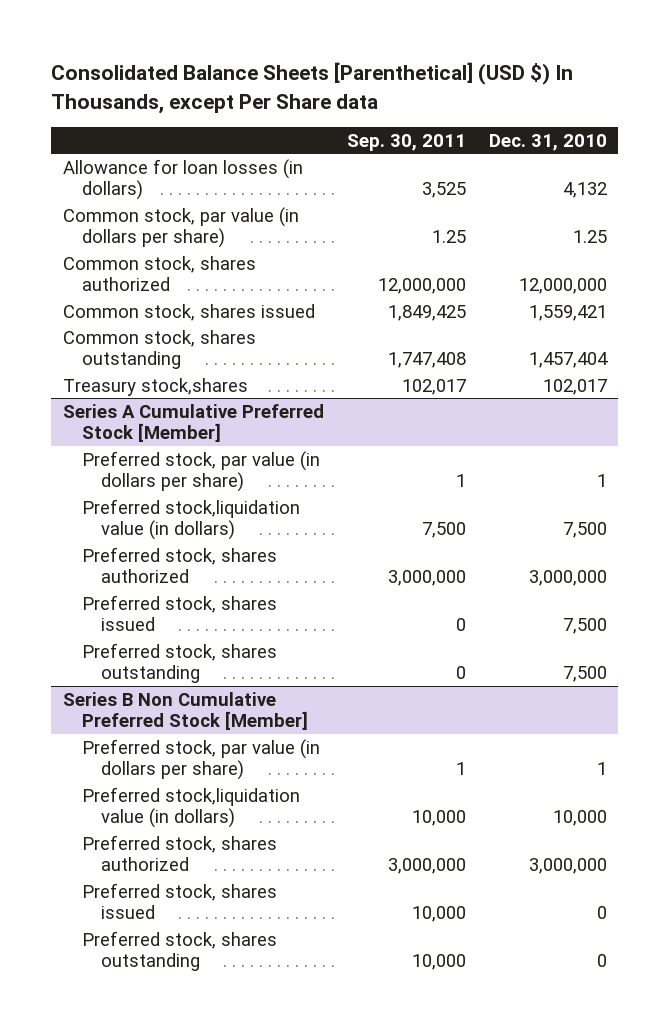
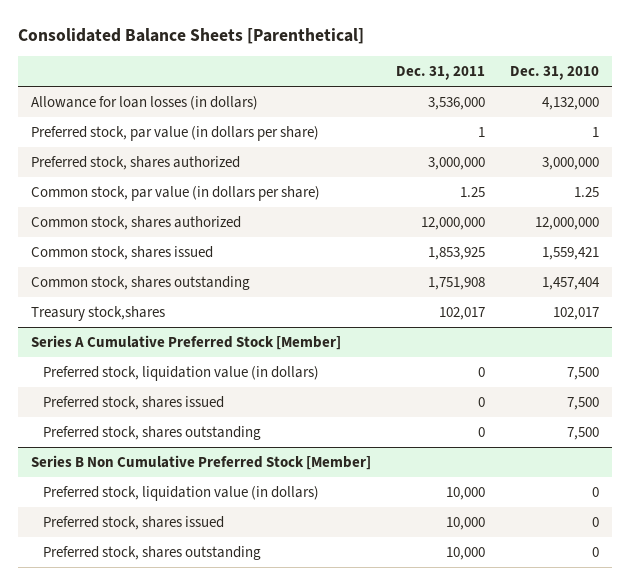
- Consolidated Balance Sheets [Parenthetical] (USD $) In Thousands, except Per Share data
+ Consolidated Balance Sheets [Parenthetical]
- | Sep. 30, 2011 | Dec. 31, 2010
+ | Dec. 31, 2011 | Dec. 31, 2010
- Allowance for loan losses (in dollars) | 3,525 | 4,132
+ Allowance for loan losses (in dollars) | 3,536,000 | 4,132,000
+ Preferred stock, par value (in dollars per share) | 1 | 1
+ Preferred stock, shares authorized | 3,000,000 | 3,000,000
@ Series A Cumulative Preferred Stock [Member]
- Preferred stock, par value (in dollars per share) | 1 | 1
- Preferred stock,liquidation value (in dollars) | 7,500 | 7,500
- Preferred stock, shares authorized | 3,000,000 | 3,000,000
+ Preferred stock, liquidation value (in dollars) | 0 | 7,500
@ Series B Non Cumulative Preferred Stock [Member]
- Preferred stock, par value (in dollars per share) | 1 | 1
- Preferred stock,liquidation value (in dollars) | 10,000 | 10,000
- Preferred stock, shares authorized | 3,000,000 | 3,000,000
+ Preferred stock, liquidation value (in dollars) | 10,000 | 0

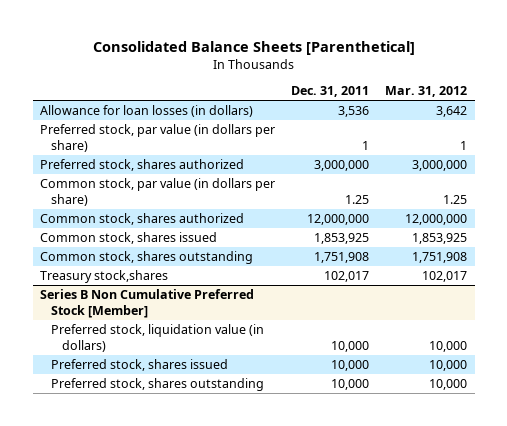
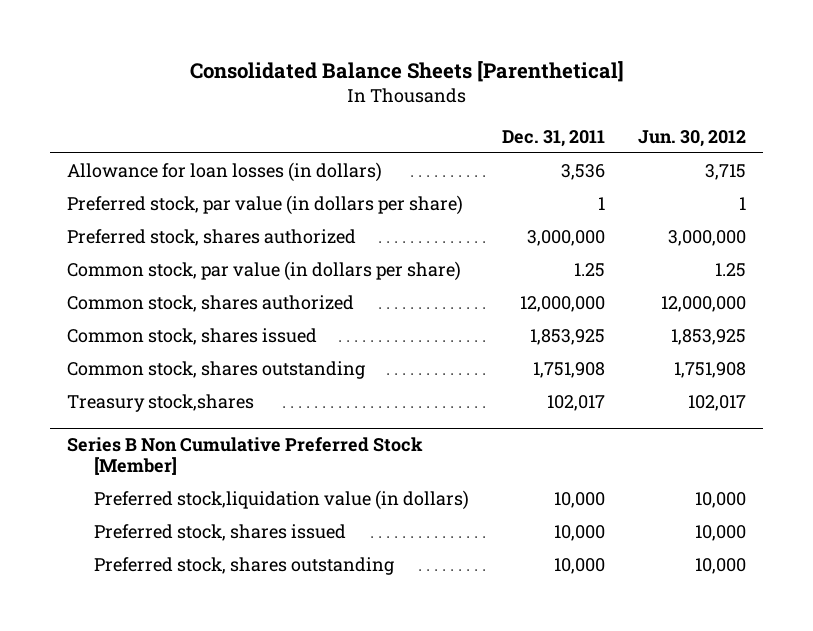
- | Dec. 31, 2011 | Mar. 31, 2012
+ | Dec. 31, 2011 | Jun. 30, 2012
@ Series B Non Cumulative Preferred Stock [Member]
- Preferred stock, liquidation value (in dollars) | 10,000 | 10,000
+ Preferred stock,liquidation value (in dollars) | 10,000 | 10,000

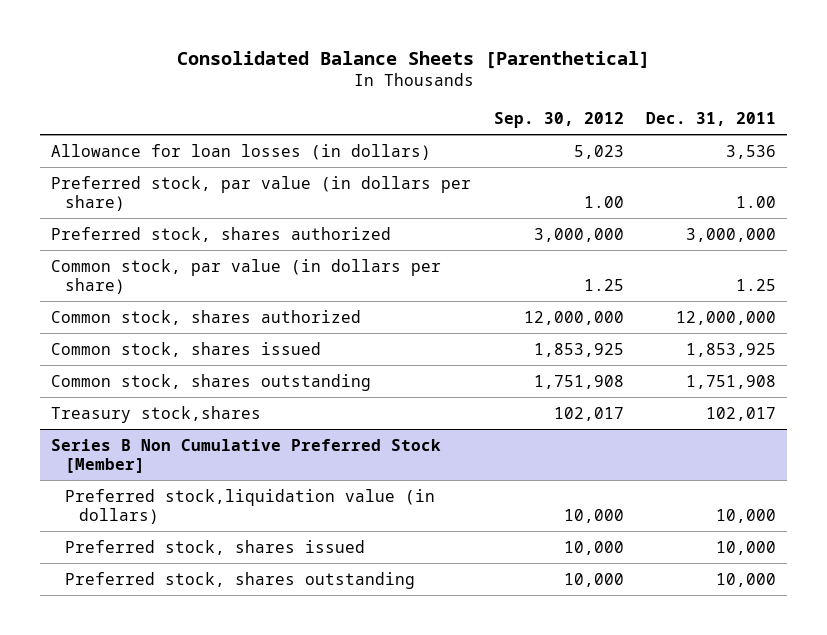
- | Dec. 31, 2011 | Jun. 30, 2012
+ | Sep. 30, 2012 | Dec. 31, 2011
- Preferred stock, par value (in dollars per share) | 1 | 1
+ Preferred stock, par value (in dollars per share) | 1.00 | 1.00

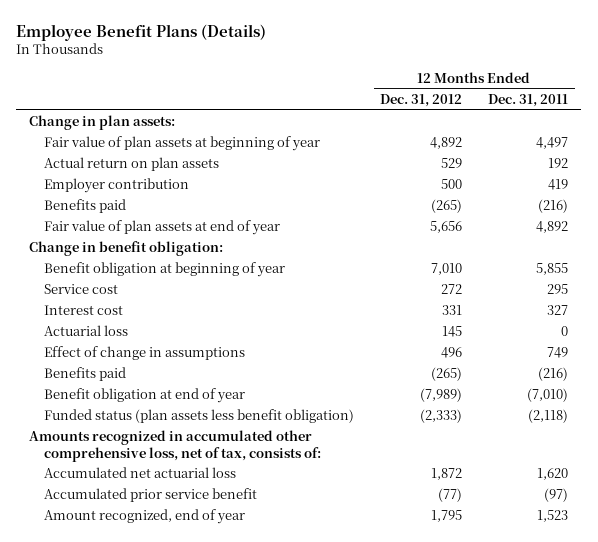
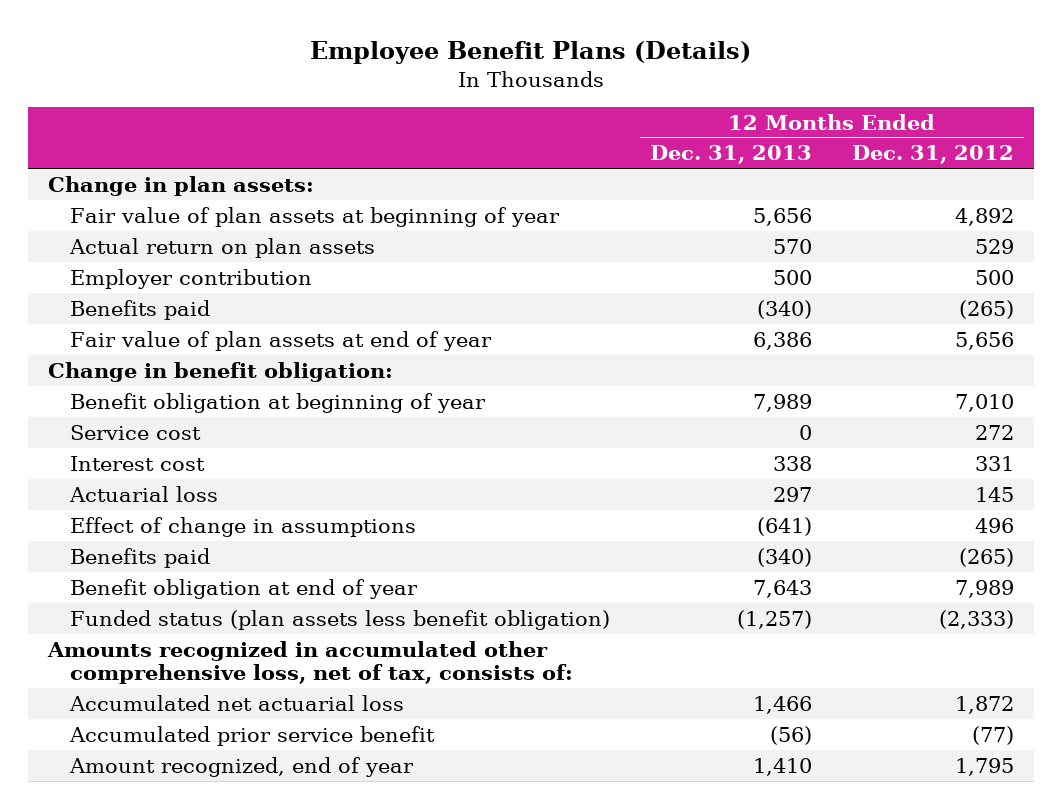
- | 12 Months Ended Dec. 31, 2012 | 12 Months Ended Dec. 31, 2011
+ | 12 Months Ended Dec. 31, 2013 | 12 Months Ended Dec. 31, 2012
- Benefit obligation at end of year | (7,989) | (7,010)
+ Benefit obligation at end of year | 7,643 | 7,989

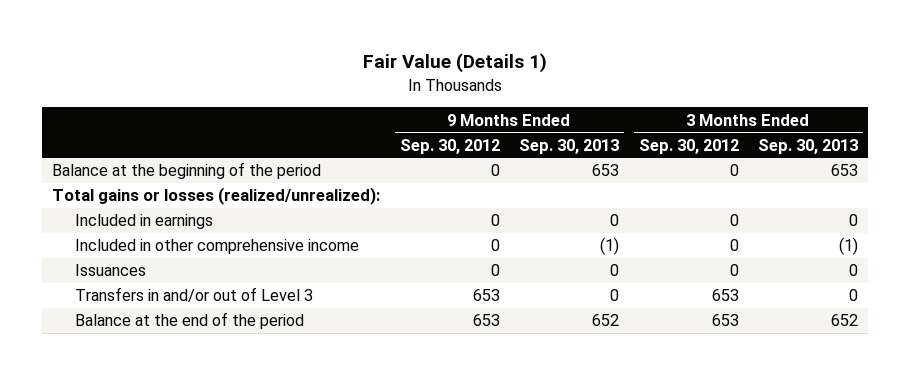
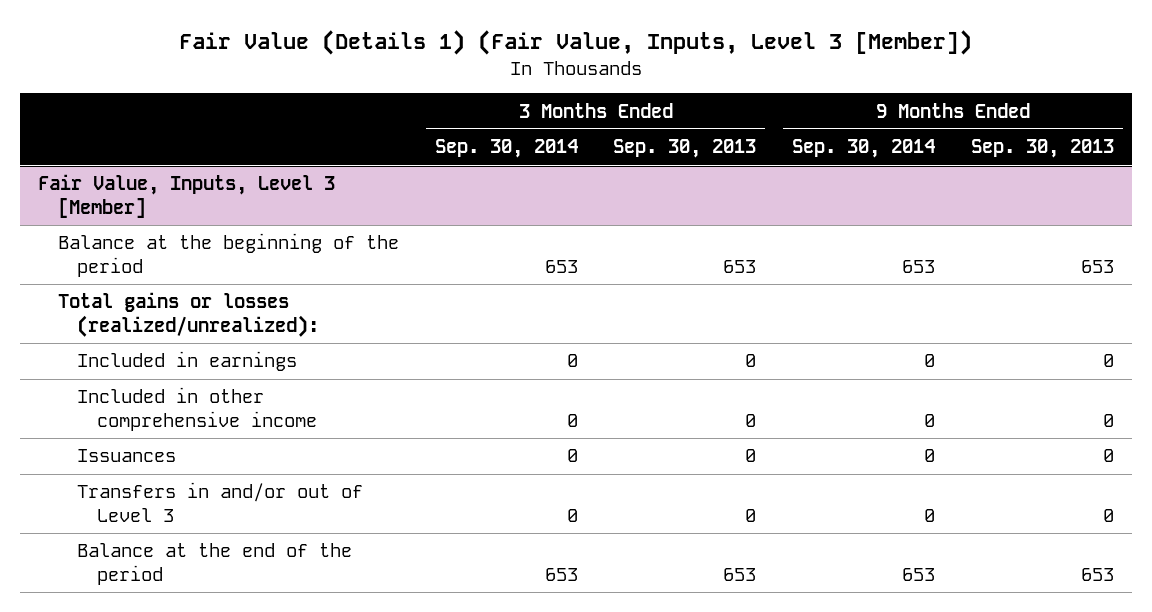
- Fair Value (Details 1)
+ Fair Value (Details 1) (Fair Value, Inputs, Level 3 [Member])
- | 9 Months Ended Sep. 30, 2012 | 9 Months Ended Sep. 30, 2013 | 3 Months Ended Sep. 30, 2012 | 3 Months Ended Sep. 30, 2013
+ | 3 Months Ended Sep. 30, 2014 | 3 Months Ended Sep. 30, 2013 | 9 Months Ended Sep. 30, 2014 | 9 Months Ended Sep. 30, 2013
+ Fair Value, Inputs, Level 3 [Member]
- Included in other comprehensive income | 0 | (1) | 0 | (1)
+ Included in other comprehensive income | 0 | 0 | 0 | 0
- Balance at the end of the period | 653 | 652 | 653 | 652
+ Balance at the end of the period | 653 | 653 | 653 | 653

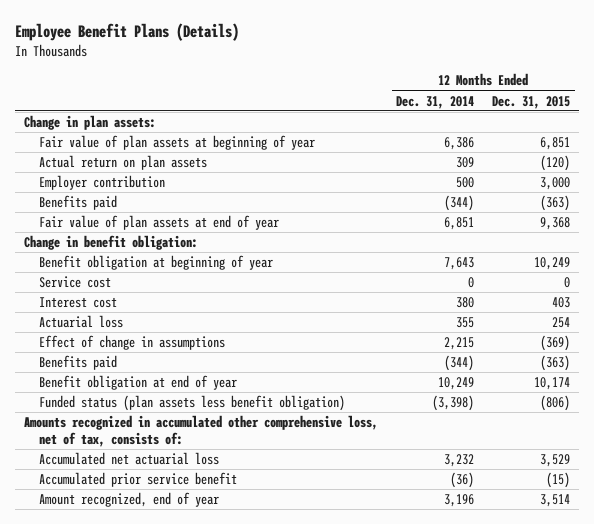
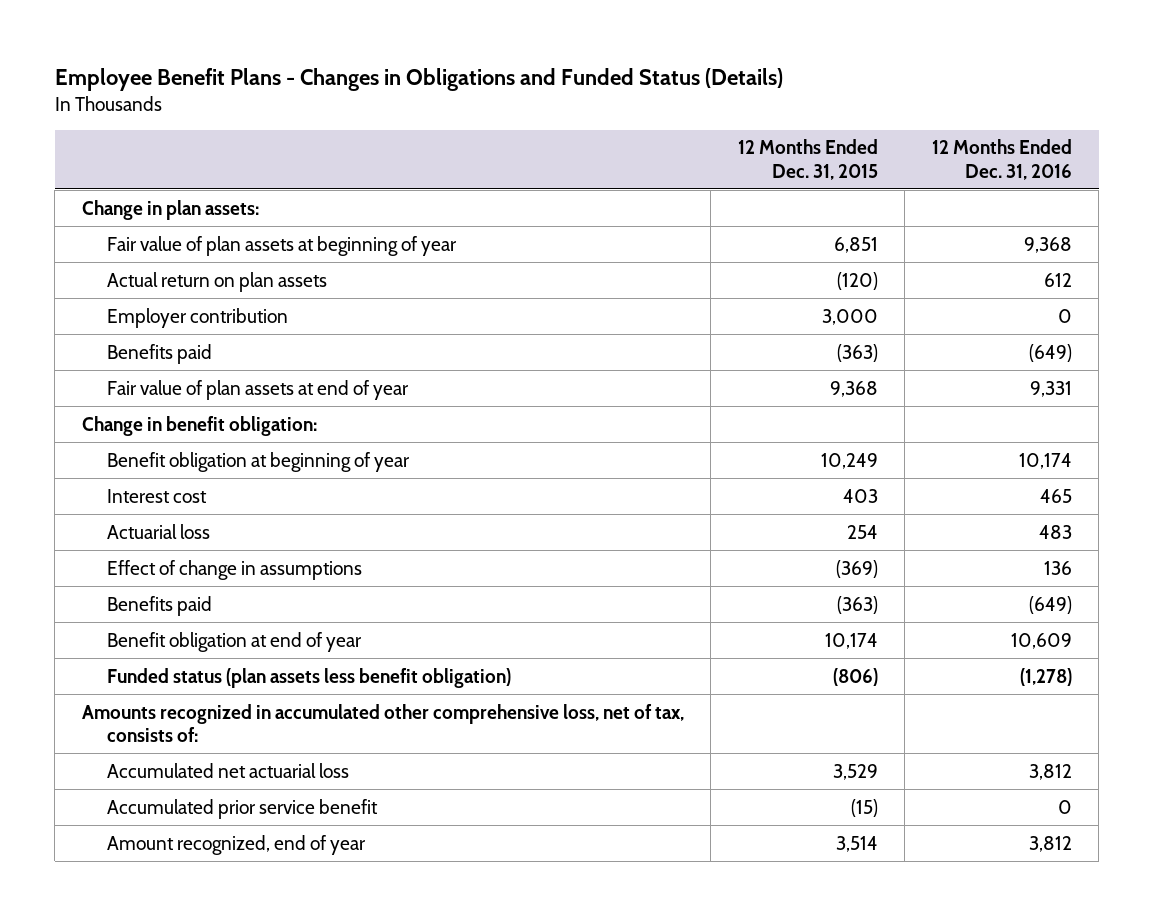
- Employee Benefit Plans (Details)
+ Employee Benefit Plans - Changes in Obligations and Funded Status (Details)
- | 12 Months Ended Dec. 31, 2014 | 12 Months Ended Dec. 31, 2015
+ | 12 Months Ended Dec. 31, 2015 | 12 Months Ended Dec. 31, 2016
- Service cost | 0 | 0

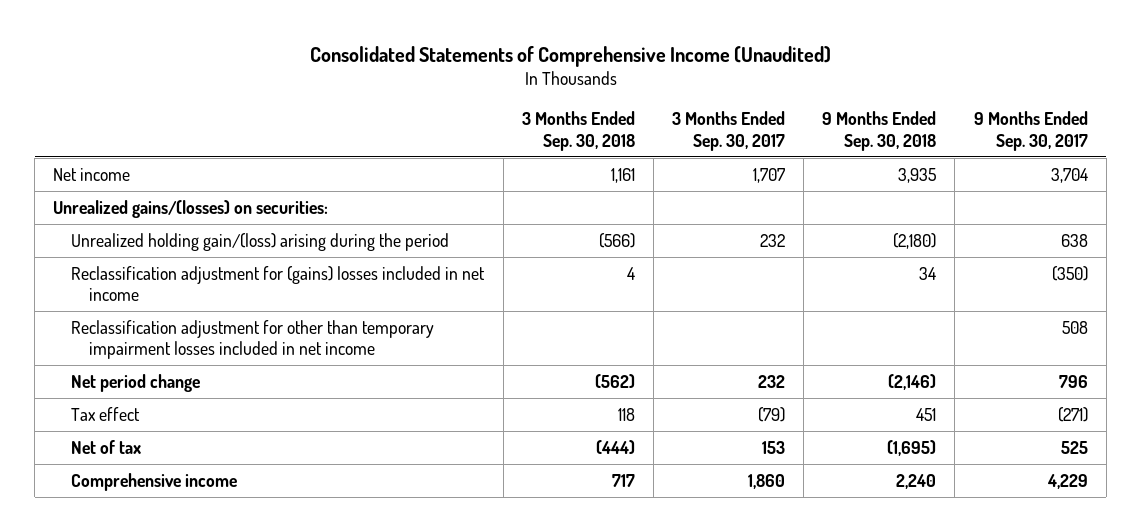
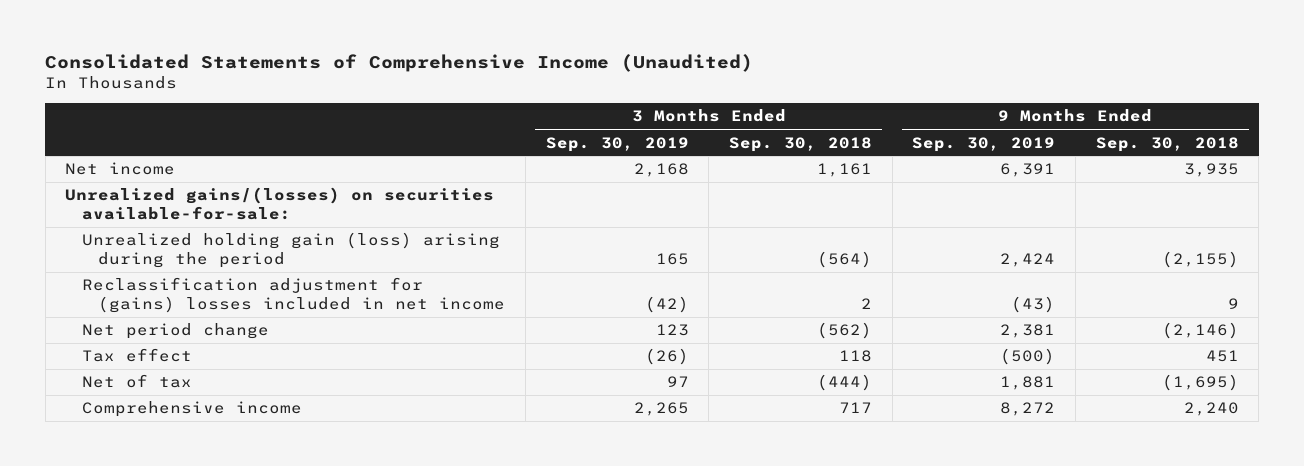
- | 3 Months Ended Sep. 30, 2018 | 3 Months Ended Sep. 30, 2017 | 9 Months Ended Sep. 30, 2018 | 9 Months Ended Sep. 30, 2017
+ | 3 Months Ended Sep. 30, 2019 | 3 Months Ended Sep. 30, 2018 | 9 Months Ended Sep. 30, 2019 | 9 Months Ended Sep. 30, 2018
- Unrealized gains/(losses) on securities:
- Unrealized holding gain/(loss) arising during the period | (566) | 232 | (2,180) | 638
- Reclassification adjustment for (gains) losses included in net income | 4 | | 34 | (350)
- Reclassification adjustment for other than temporary impairment losses included in net income | | | | 508
+ Unrealized gains/(losses) on securities available-for-sale:
+ Unrealized holding gain (loss) arising during the period | 165 | (564) | 2,424 | (2,155)
+ Reclassification adjustment for (gains) losses included in net income | (42) | 2 | (43) | 9

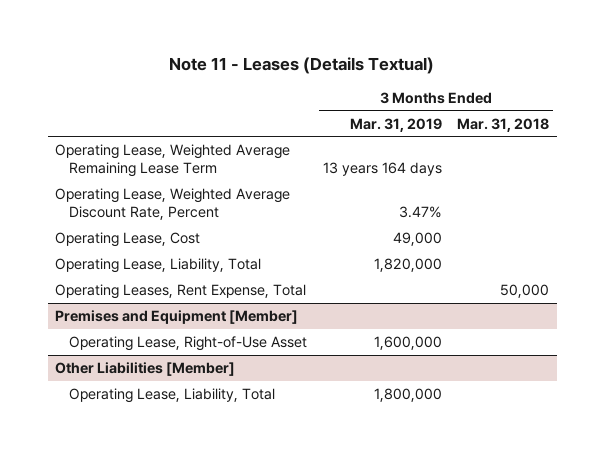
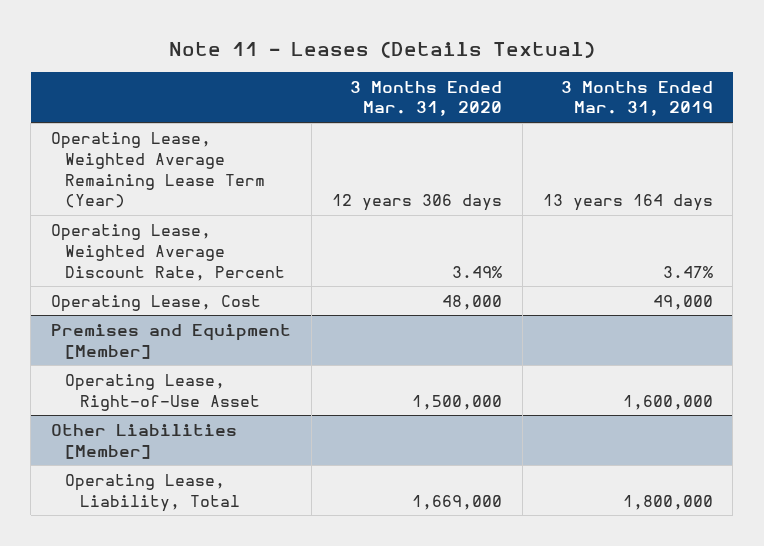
- | 3 Months Ended Mar. 31, 2019 | 3 Months Ended Mar. 31, 2018
+ | 3 Months Ended Mar. 31, 2020 | 3 Months Ended Mar. 31, 2019
- Operating Lease, Weighted Average Remaining Lease Term | 13 years 164 days |
+ Operating Lease, Weighted Average Remaining Lease Term (Year) | 12 years 306 days | 13 years 164 days
- Operating Lease, Liability, Total | 1,820,000 |
- Operating Leases, Rent Expense, Total | | 50,000

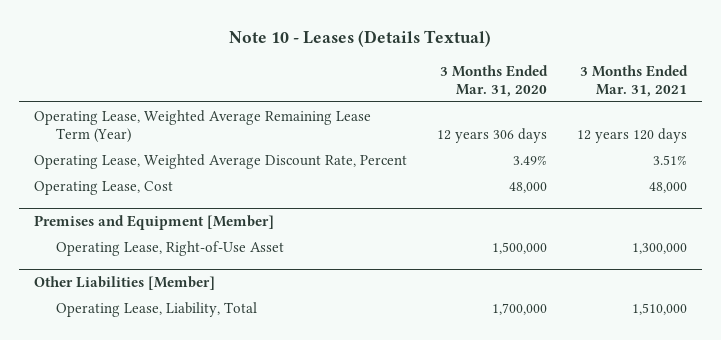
- Note 11 - Leases (Details Textual)
+ Note 10 - Leases (Details Textual)
- | 3 Months Ended Mar. 31, 2020 | 3 Months Ended Mar. 31, 2019
+ | 3 Months Ended Mar. 31, 2020 | 3 Months Ended Mar. 31, 2021
@ Other Liabilities [Member]
- Operating Lease, Liability, Total | 1,669,000 | 1,800,000
+ Operating Lease, Liability, Total | 1,700,000 | 1,510,000

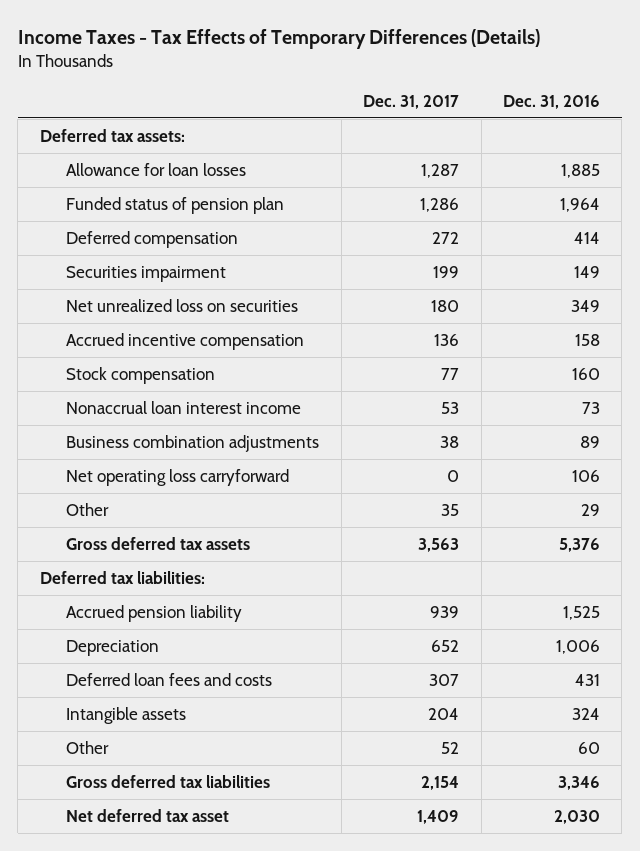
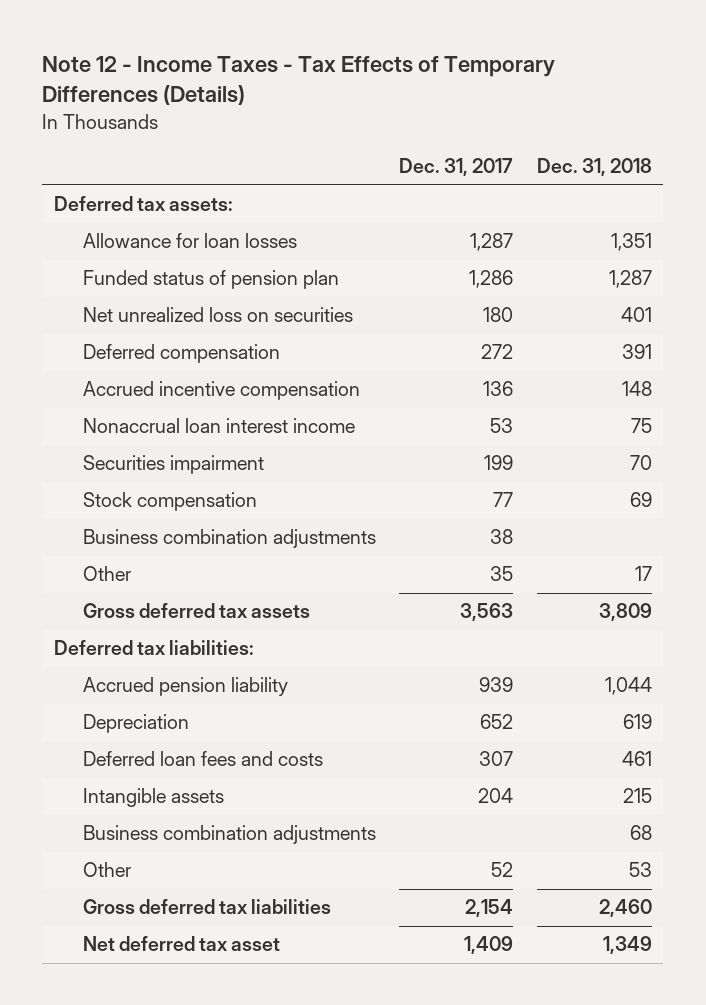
- Income Taxes - Tax Effects of Temporary Differences (Details)
+ Note 12 - Income Taxes - Tax Effects of Temporary Differences (Details)
- | Dec. 31, 2017 | Dec. 31, 2016
+ | Dec. 31, 2017 | Dec. 31, 2018
moved down: Deferred compensation | 272 | 391
moved down: Securities impairment | 199 | 70
moved down: Stock compensation | 77 | 69
- Net operating loss carryforward | 0 | 106
+ Business combination adjustments | | 68

